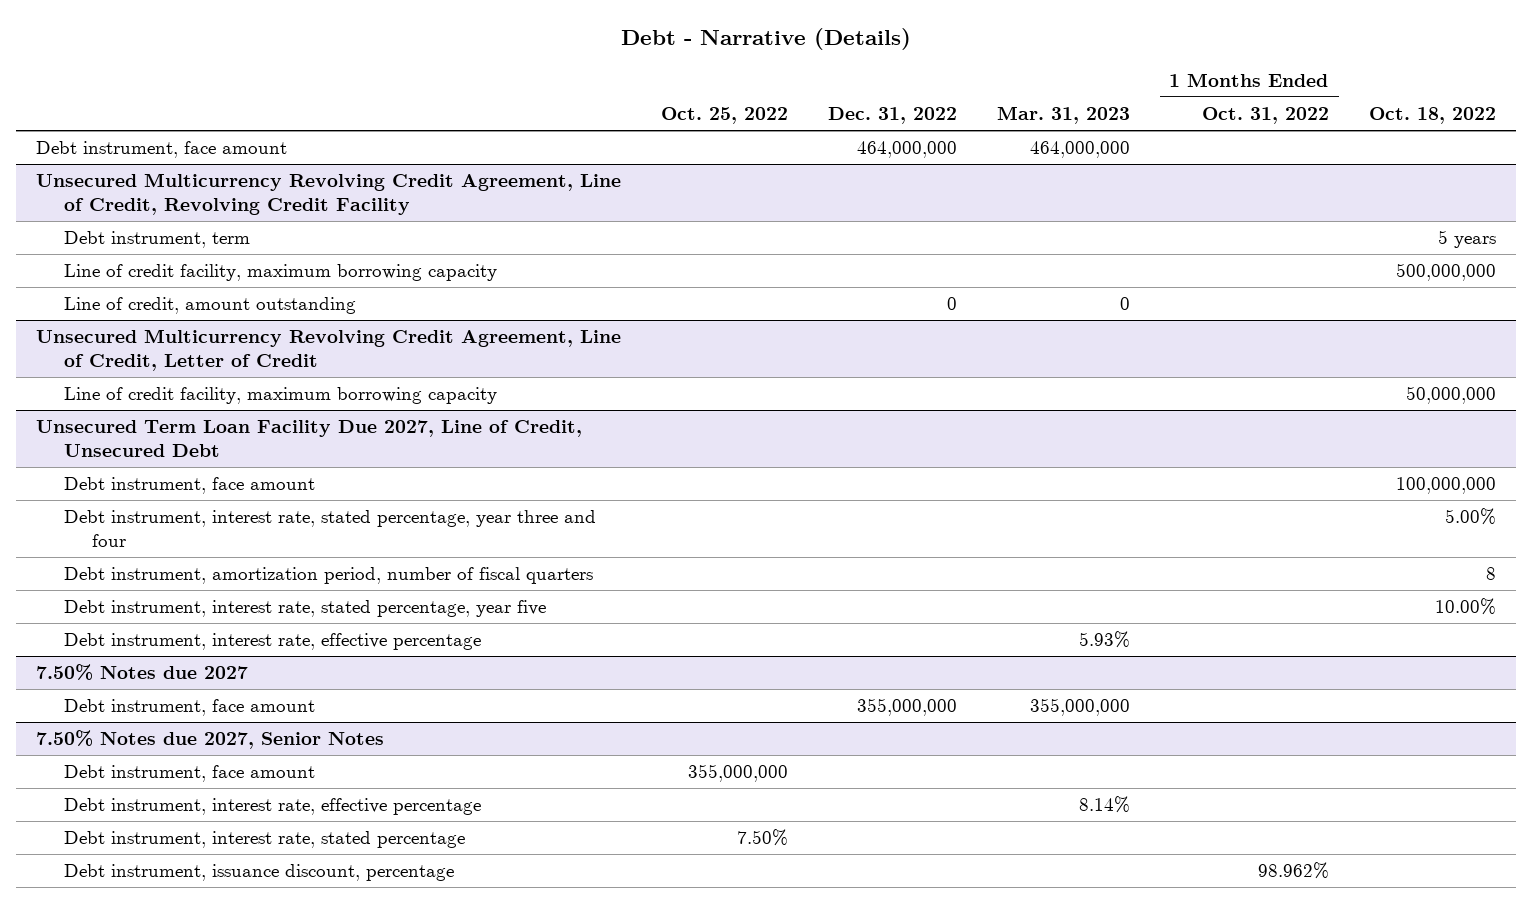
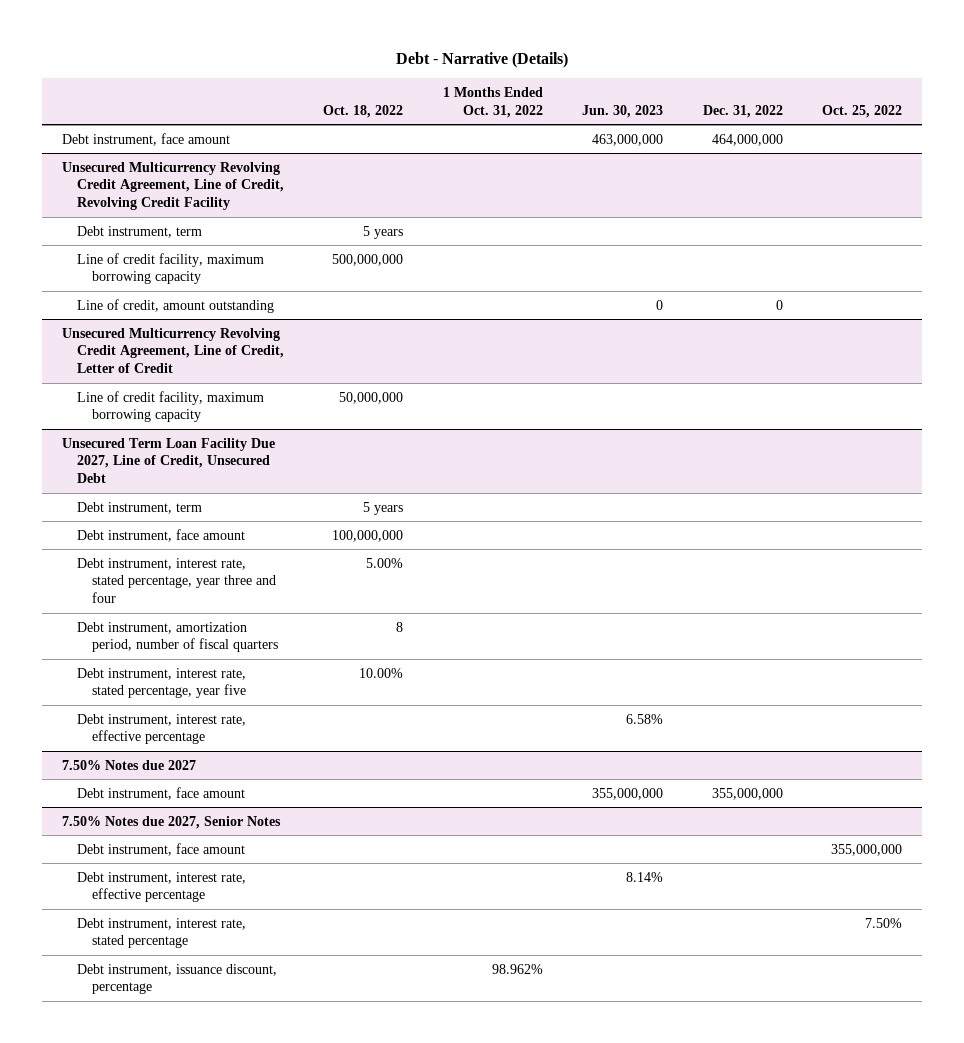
- | Oct. 25, 2022 | Dec. 31, 2022 | Mar. 31, 2023 | 1 Months Ended Oct. 31, 2022 | Oct. 18, 2022
+ | Oct. 18, 2022 | 1 Months Ended Oct. 31, 2022 | Jun. 30, 2023 | Dec. 31, 2022 | Oct. 25, 2022
@ Unsecured Term Loan Facility Due 2027, Line of Credit, Unsecured Debt
+ Debt instrument, term | 5 years | | | |

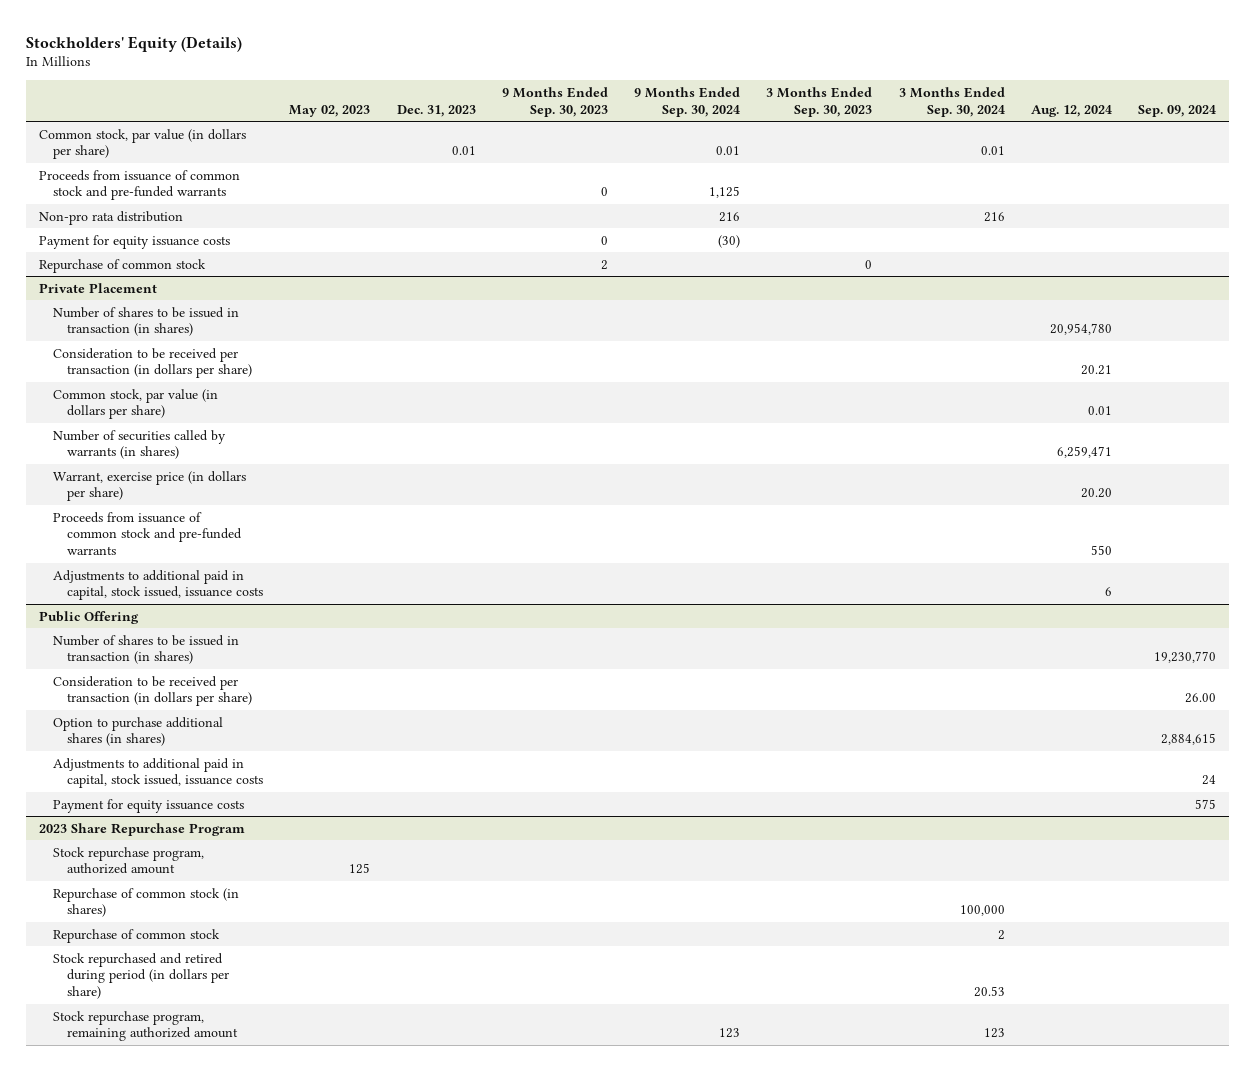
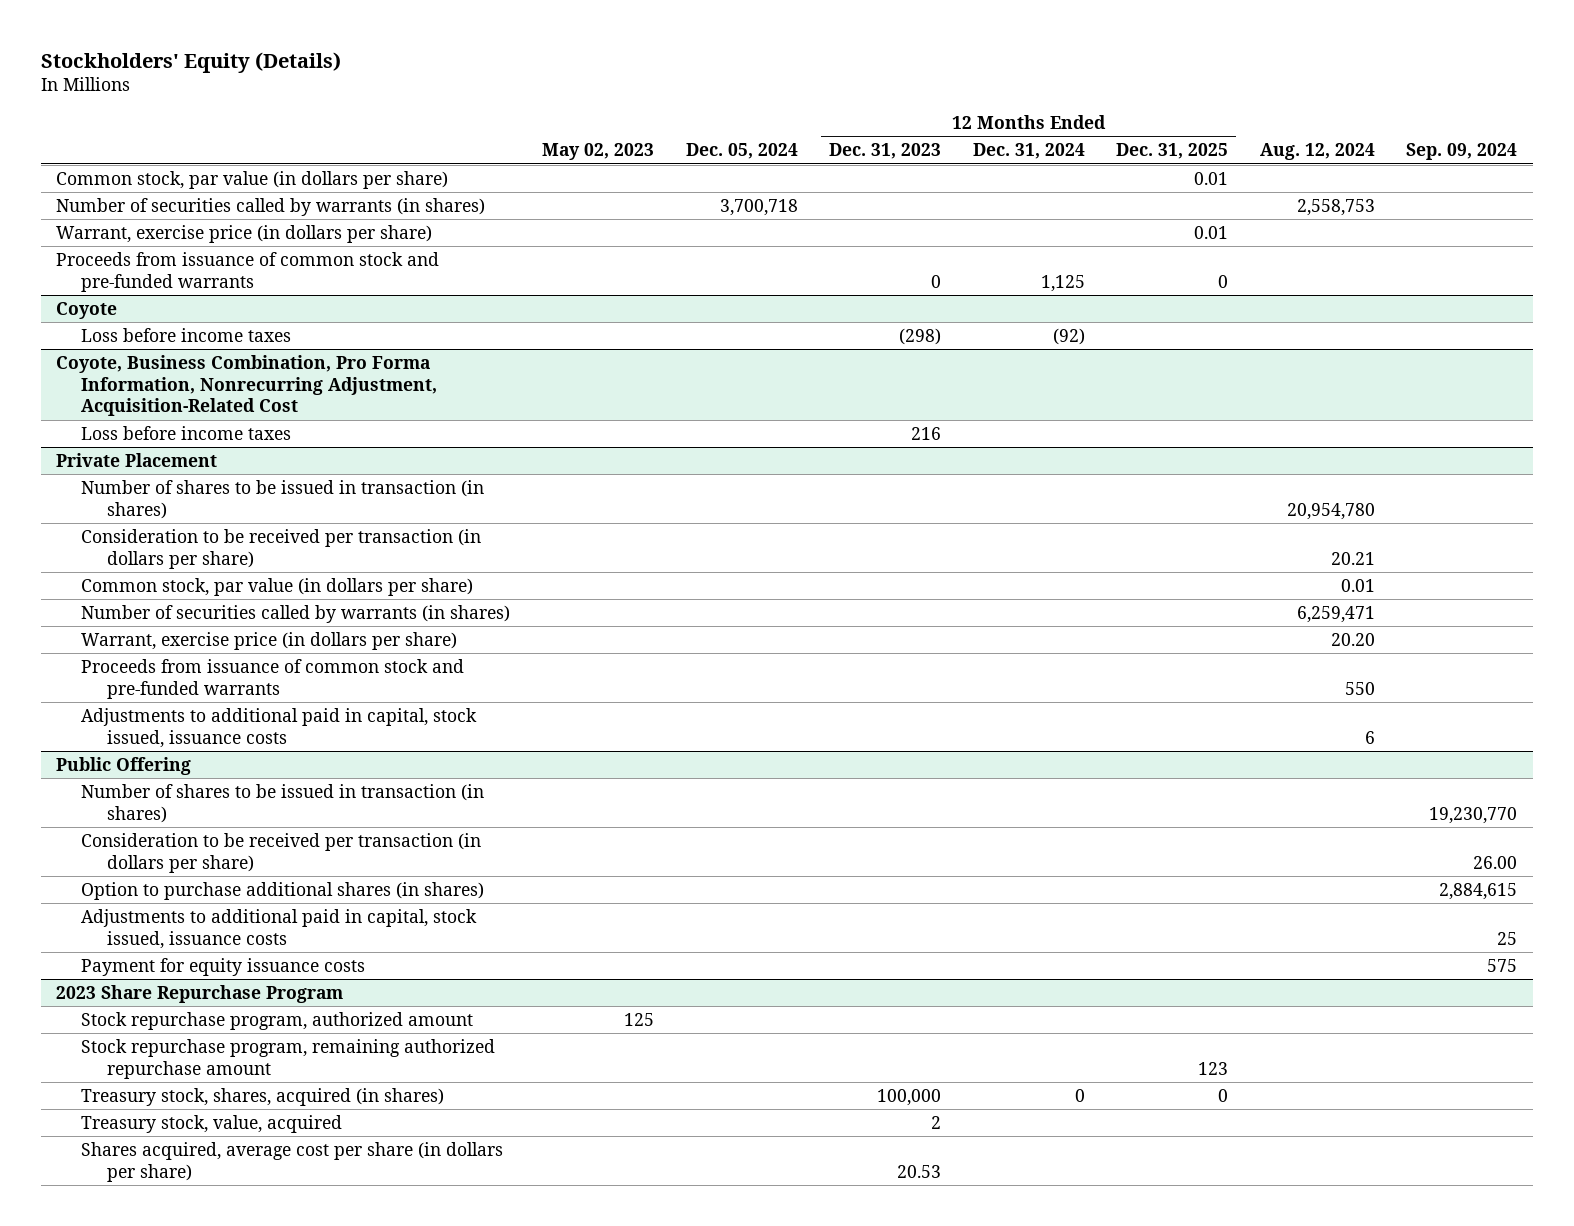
- | May 02, 2023 | Dec. 31, 2023 | 9 Months Ended Sep. 30, 2023 | 9 Months Ended Sep. 30, 2024 | 3 Months Ended Sep. 30, 2023 | 3 Months Ended Sep. 30, 2024 | Aug. 12, 2024 | Sep. 09, 2024
+ | May 02, 2023 | Dec. 05, 2024 | 12 Months Ended Dec. 31, 2023 | 12 Months Ended Dec. 31, 2024 | 12 Months Ended Dec. 31, 2025 | Aug. 12, 2024 | Sep. 09, 2024
+ Number of securities called by warrants (in shares) | | 3,700,718 | | | | 2,558,753 |
+ Warrant, exercise price (in dollars per share) | | | | | 0.01 | |
- Non-pro rata distribution | | | | 216 | | 216 | |
- Payment for equity issuance costs | | | 0 | (30) | | | |
- Repurchase of common stock | | | 2 | | 0 | | |
+ Coyote
+ Loss before income taxes | | | (298) | (92) | | |
+ Coyote, Business Combination, Pro Forma Information, Nonrecurring Adjustment, Acquisition-Related Cost
+ Loss before income taxes | | | 216 | | | |
@ Public Offering
- Adjustments to additional paid in capital, stock issued, issuance costs | | | | | | | | 24
+ Adjustments to additional paid in capital, stock issued, issuance costs | | | | | | | 25
@ 2023 Share Repurchase Program
- Repurchase of common stock (in shares) | | | | | | 100,000 | |
- Repurchase of common stock | | | | | | 2 | |
- Stock repurchased and retired during period (in dollars per share) | | | | | | 20.53 | |
- Stock repurchase program, remaining authorized amount | | | | 123 | | 123 | |
+ Stock repurchase program, remaining authorized repurchase amount | | | | | 123 | |
+ Treasury stock, shares, acquired (in shares) | | | 100,000 | 0 | 0 | |
+ Treasury stock, value, acquired | | | 2 | | | |
+ Shares acquired, average cost per share (in dollars per share) | | | 20.53 | | | |

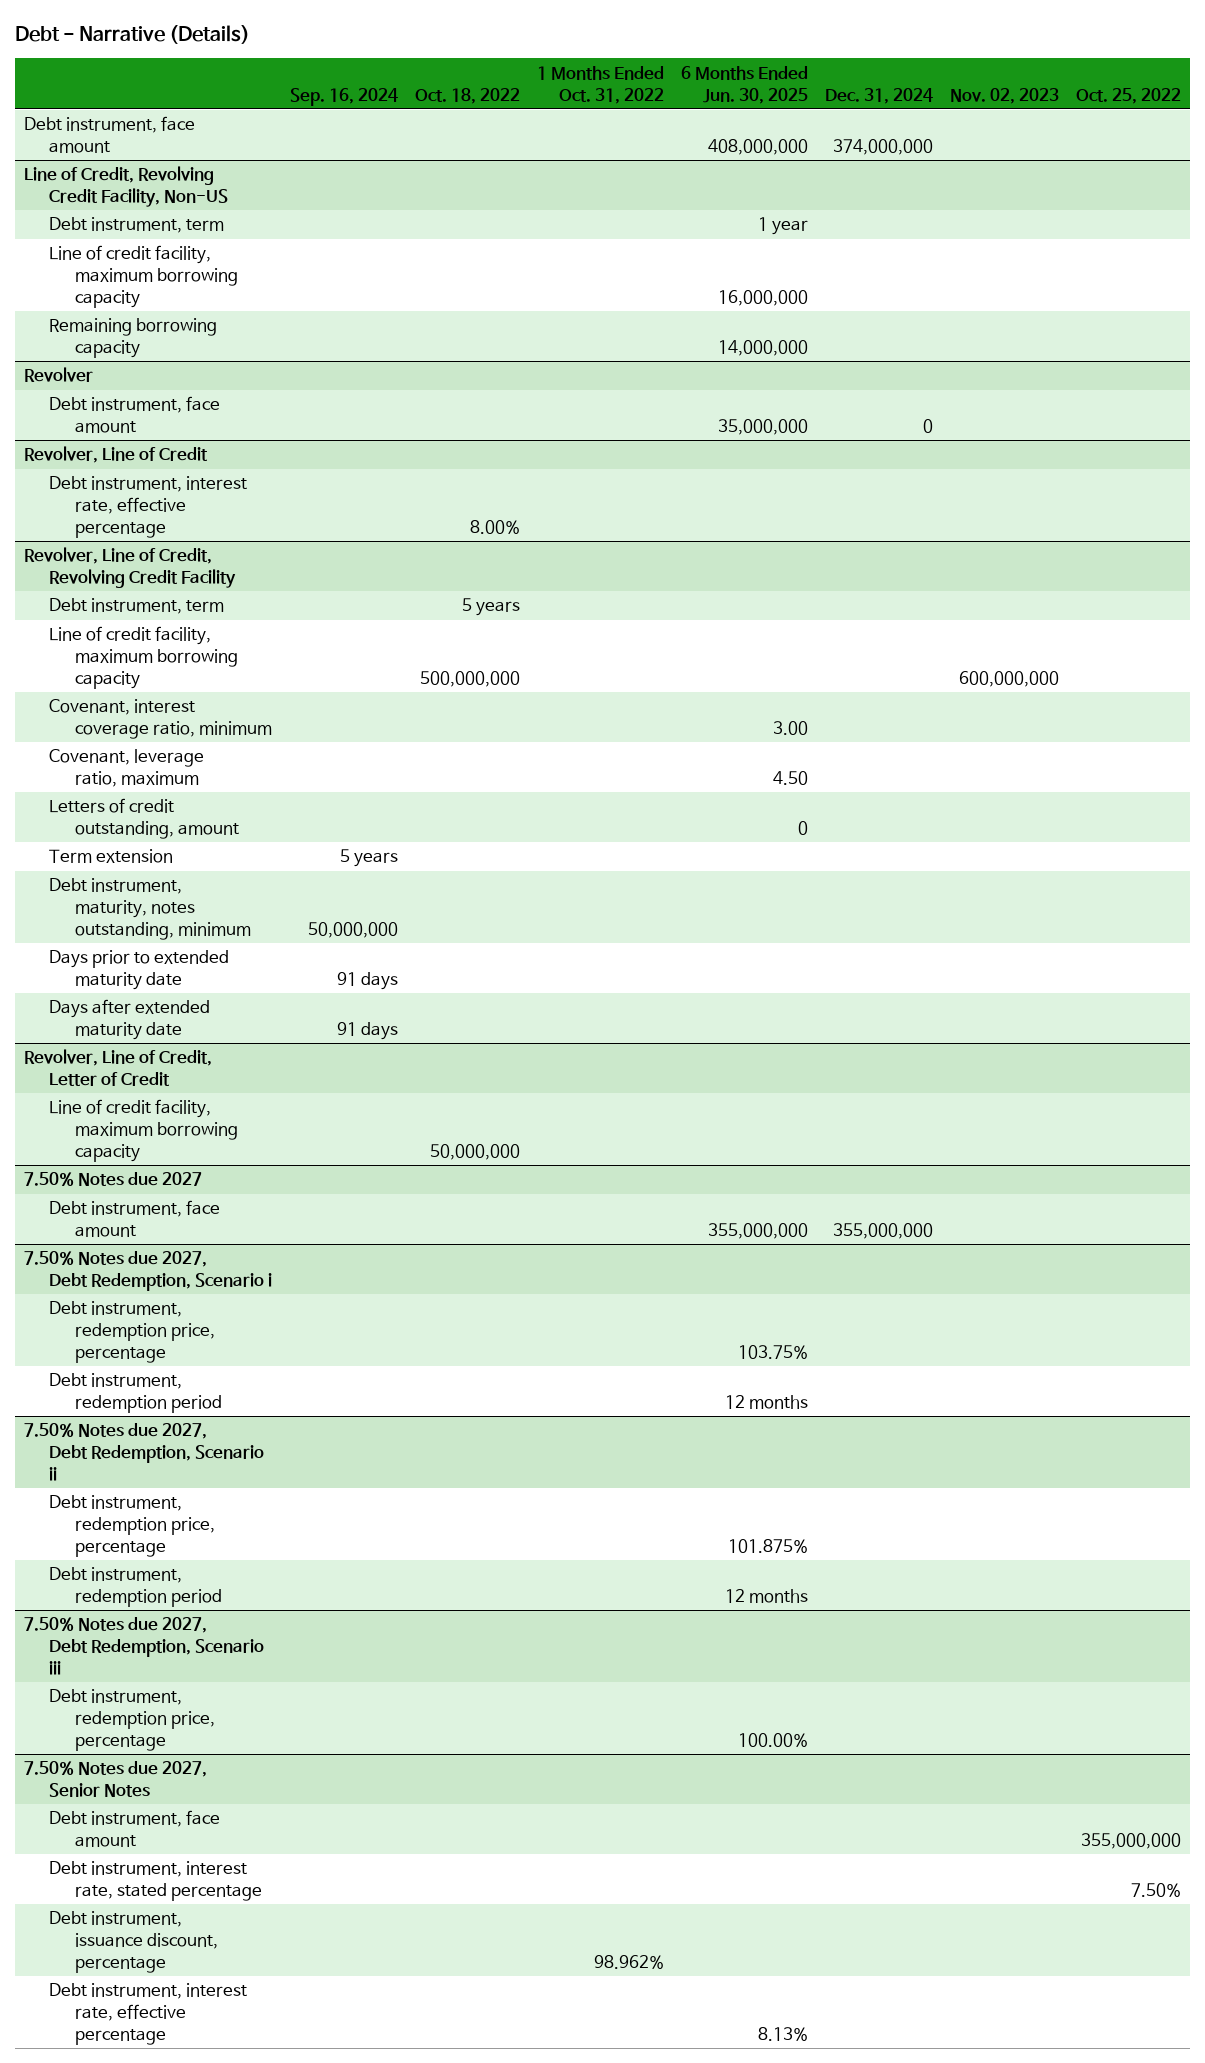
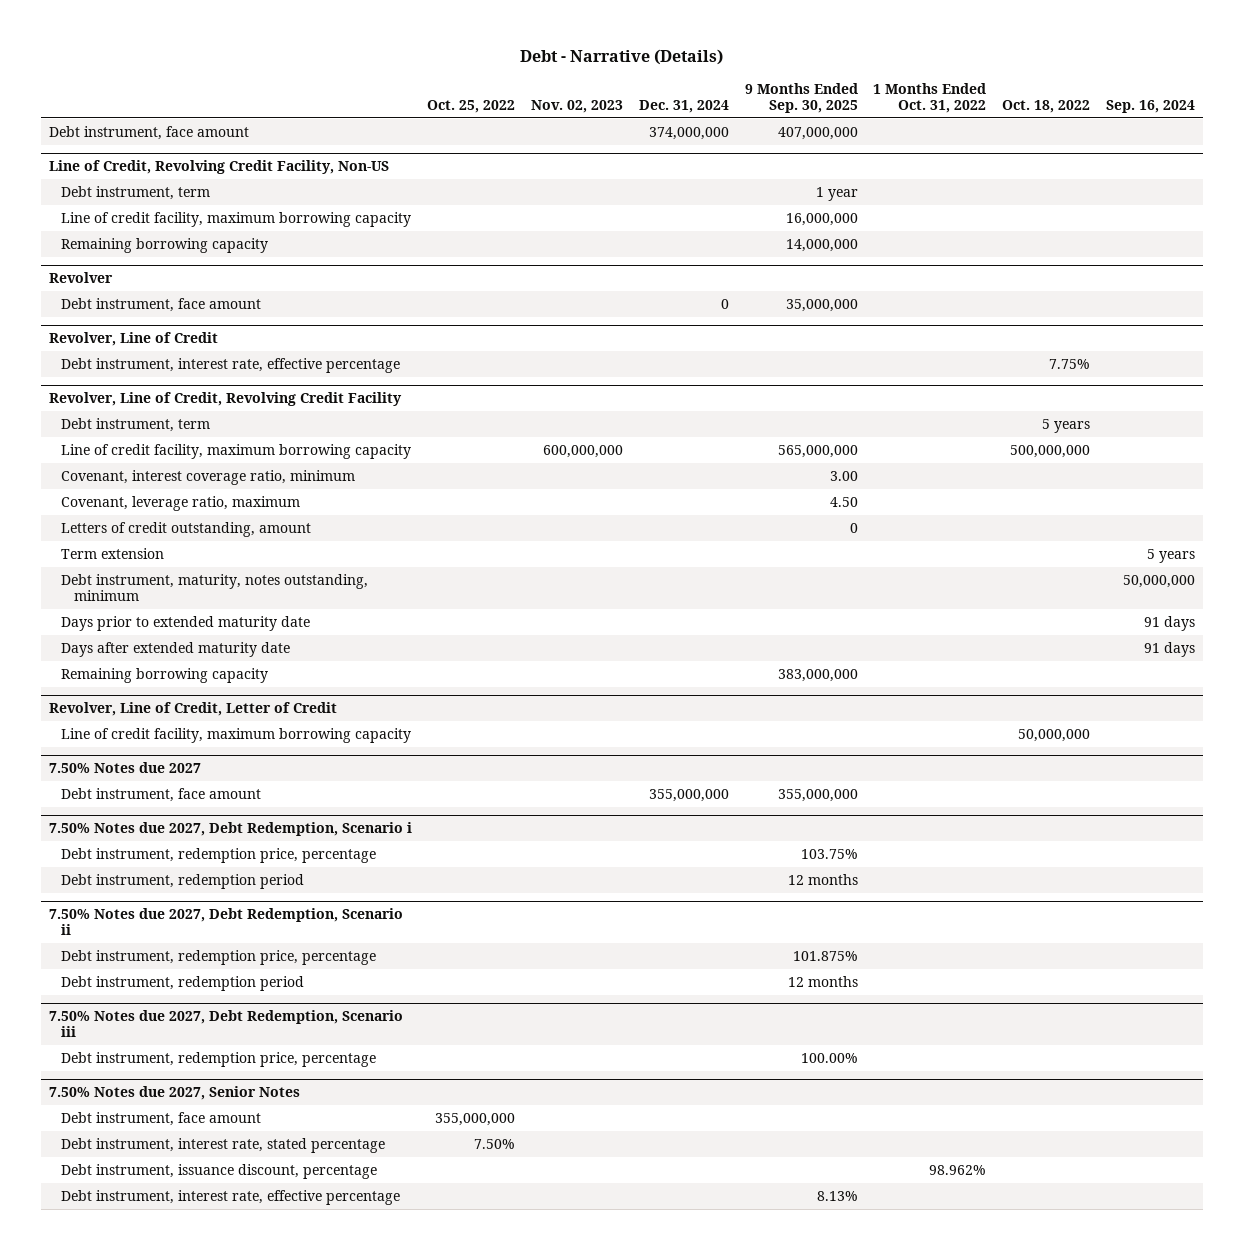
- | Sep. 16, 2024 | Oct. 18, 2022 | 1 Months Ended Oct. 31, 2022 | 6 Months Ended Jun. 30, 2025 | Dec. 31, 2024 | Nov. 02, 2023 | Oct. 25, 2022
+ | Oct. 25, 2022 | Nov. 02, 2023 | Dec. 31, 2024 | 9 Months Ended Sep. 30, 2025 | 1 Months Ended Oct. 31, 2022 | Oct. 18, 2022 | Sep. 16, 2024
@ Revolver, Line of Credit
- Debt instrument, interest rate, effective percentage | | 8.00% | | | | |
+ Debt instrument, interest rate, effective percentage | | | | | | 7.75% |
@ Revolver, Line of Credit, Revolving Credit Facility
+ Remaining borrowing capacity | | | | 383,000,000 | | |

